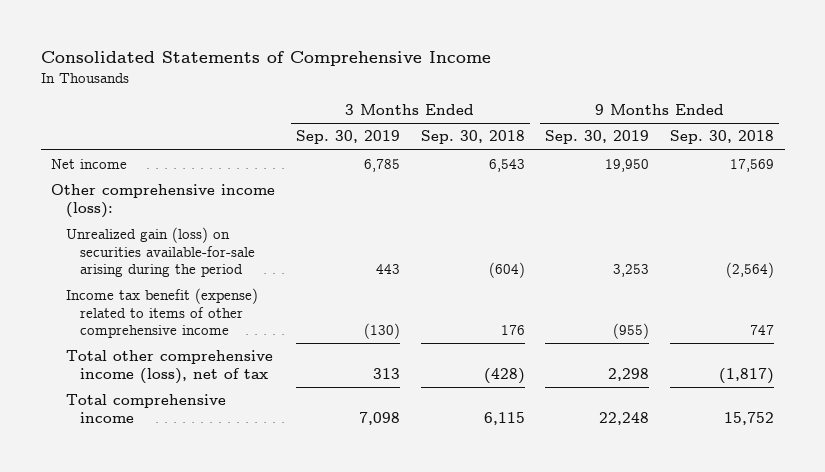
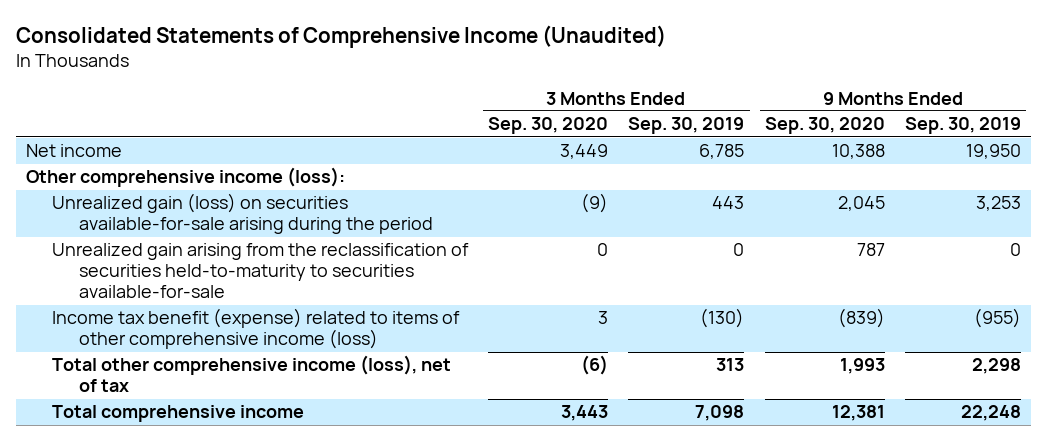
- Consolidated Statements of Comprehensive Income
+ Consolidated Statements of Comprehensive Income (Unaudited)
- | 3 Months Ended Sep. 30, 2019 | 3 Months Ended Sep. 30, 2018 | 9 Months Ended Sep. 30, 2019 | 9 Months Ended Sep. 30, 2018
+ | 3 Months Ended Sep. 30, 2020 | 3 Months Ended Sep. 30, 2019 | 9 Months Ended Sep. 30, 2020 | 9 Months Ended Sep. 30, 2019
- Income tax benefit (expense) related to items of other comprehensive income | (130) | 176 | (955) | 747
+ Unrealized gain arising from the reclassification of securities held-to-maturity to securities available-for-sale | 0 | 0 | 787 | 0
+ Income tax benefit (expense) related to items of other comprehensive income (loss) | 3 | (130) | (839) | (955)

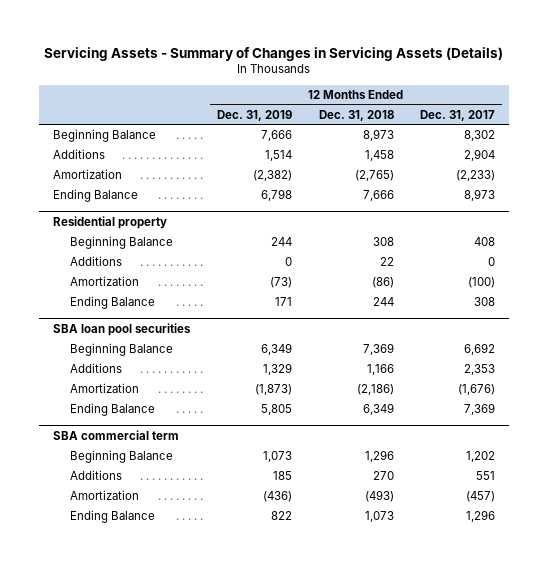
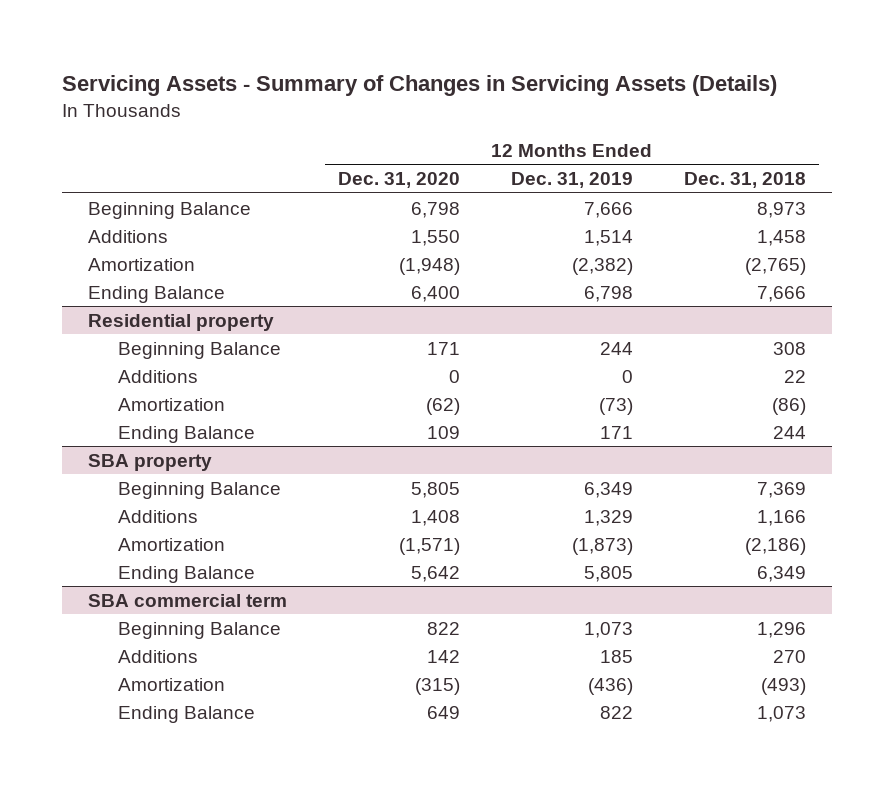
- | 12 Months Ended Dec. 31, 2019 | 12 Months Ended Dec. 31, 2018 | 12 Months Ended Dec. 31, 2017
+ | 12 Months Ended Dec. 31, 2020 | 12 Months Ended Dec. 31, 2019 | 12 Months Ended Dec. 31, 2018
- SBA loan pool securities
+ SBA property

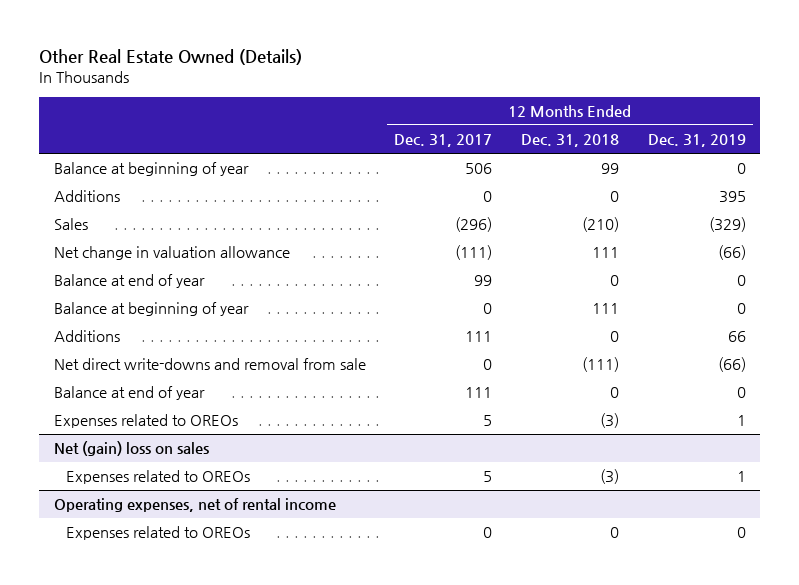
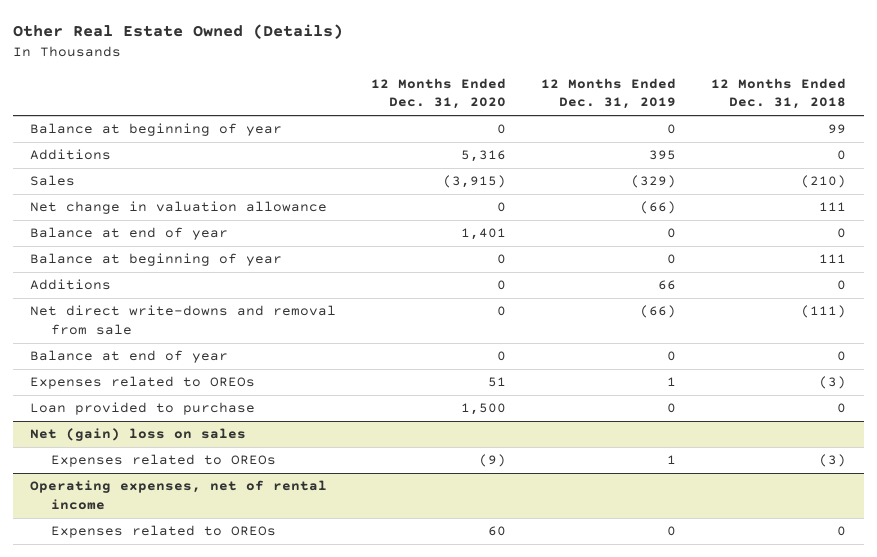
- | 12 Months Ended Dec. 31, 2017 | 12 Months Ended Dec. 31, 2018 | 12 Months Ended Dec. 31, 2019
+ | 12 Months Ended Dec. 31, 2020 | 12 Months Ended Dec. 31, 2019 | 12 Months Ended Dec. 31, 2018
+ Loan provided to purchase | 1,500 | 0 | 0

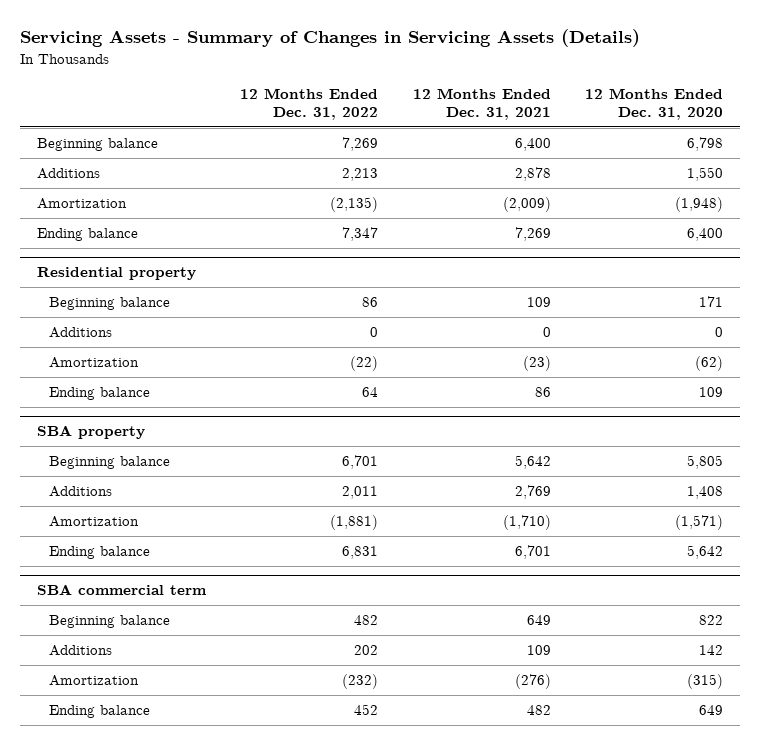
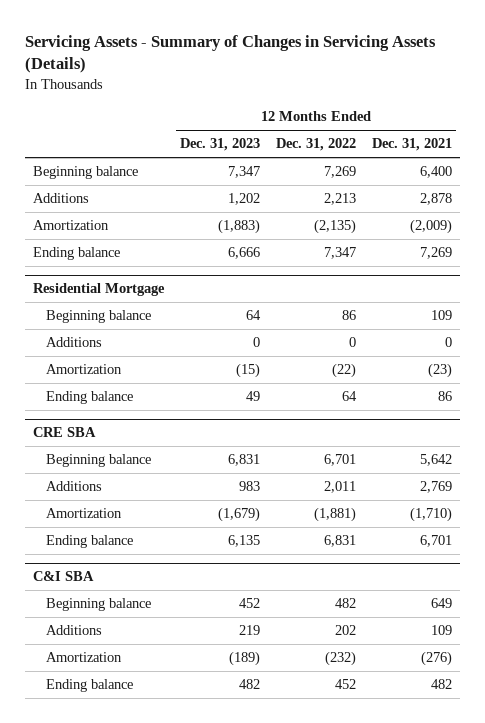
- | 12 Months Ended Dec. 31, 2022 | 12 Months Ended Dec. 31, 2021 | 12 Months Ended Dec. 31, 2020
+ | 12 Months Ended Dec. 31, 2023 | 12 Months Ended Dec. 31, 2022 | 12 Months Ended Dec. 31, 2021
- Residential property
+ Residential Mortgage
- SBA property
+ CRE SBA
- SBA commercial term
+ C&I SBA

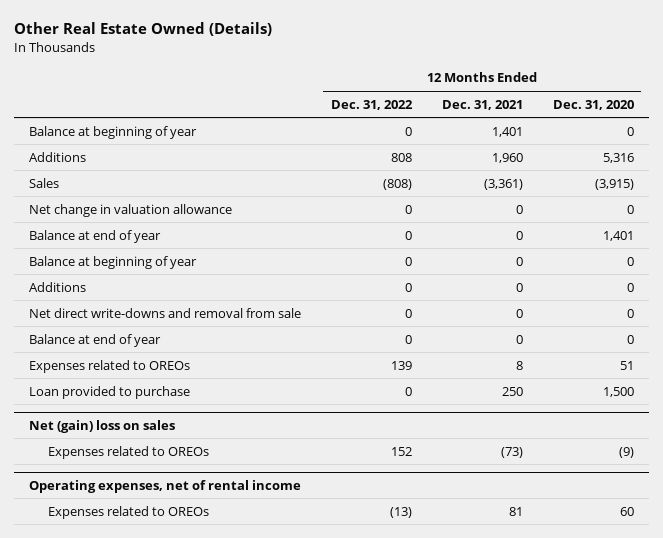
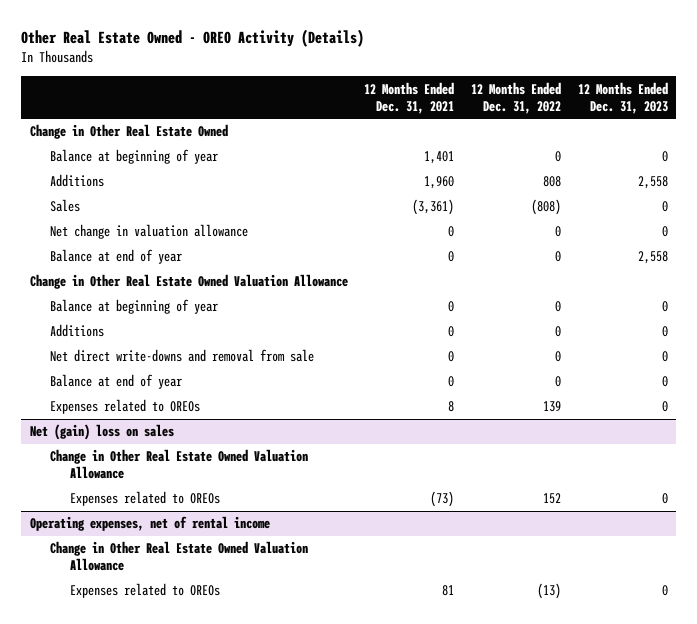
- Other Real Estate Owned (Details)
+ Other Real Estate Owned - OREO Activity (Details)
- | 12 Months Ended Dec. 31, 2022 | 12 Months Ended Dec. 31, 2021 | 12 Months Ended Dec. 31, 2020
+ | 12 Months Ended Dec. 31, 2021 | 12 Months Ended Dec. 31, 2022 | 12 Months Ended Dec. 31, 2023
+ Change in Other Real Estate Owned
+ Change in Other Real Estate Owned Valuation Allowance
- Loan provided to purchase | 0 | 250 | 1,500
@ Net (gain) loss on sales
+ Change in Other Real Estate Owned Valuation Allowance
@ Operating expenses, net of rental income
+ Change in Other Real Estate Owned Valuation Allowance

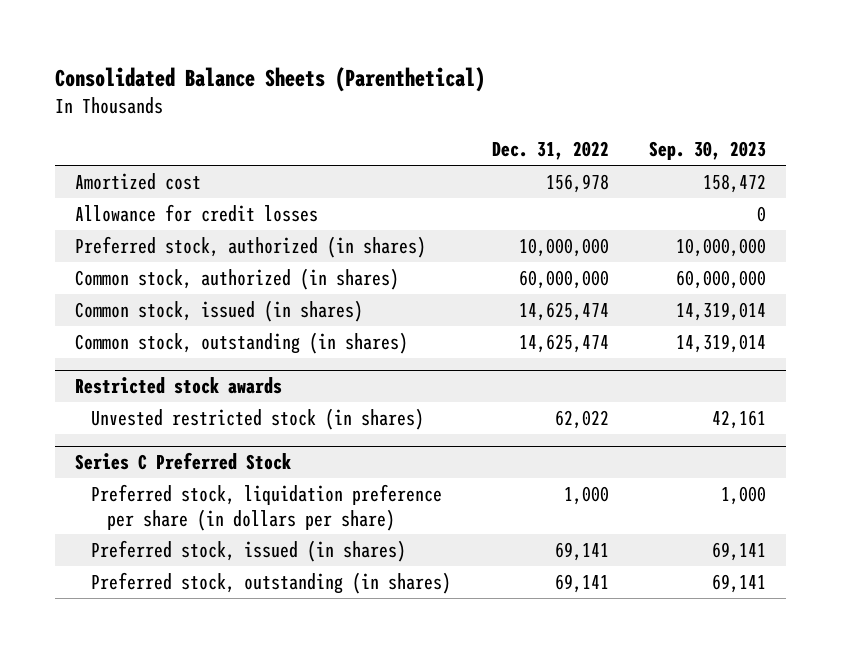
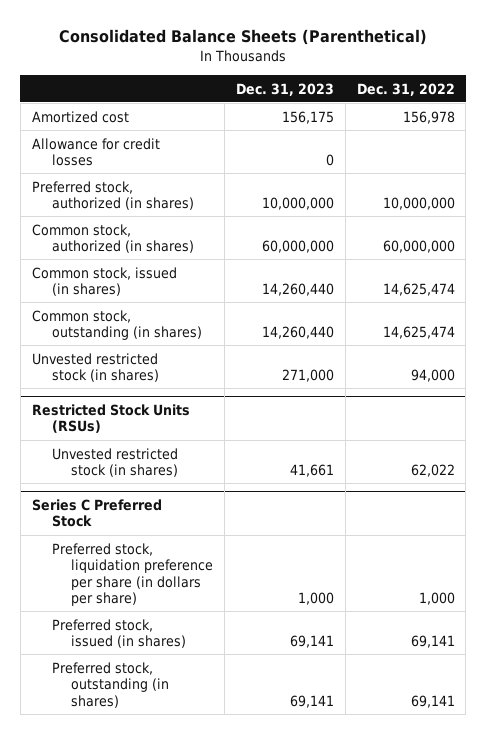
- | Dec. 31, 2022 | Sep. 30, 2023
+ | Dec. 31, 2023 | Dec. 31, 2022
- Restricted stock awards
+ Unvested restricted stock (in shares) | 271,000 | 94,000
+ Restricted Stock Units (RSUs)

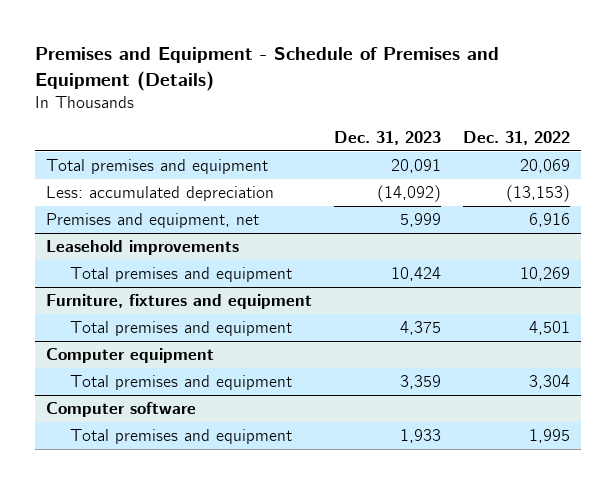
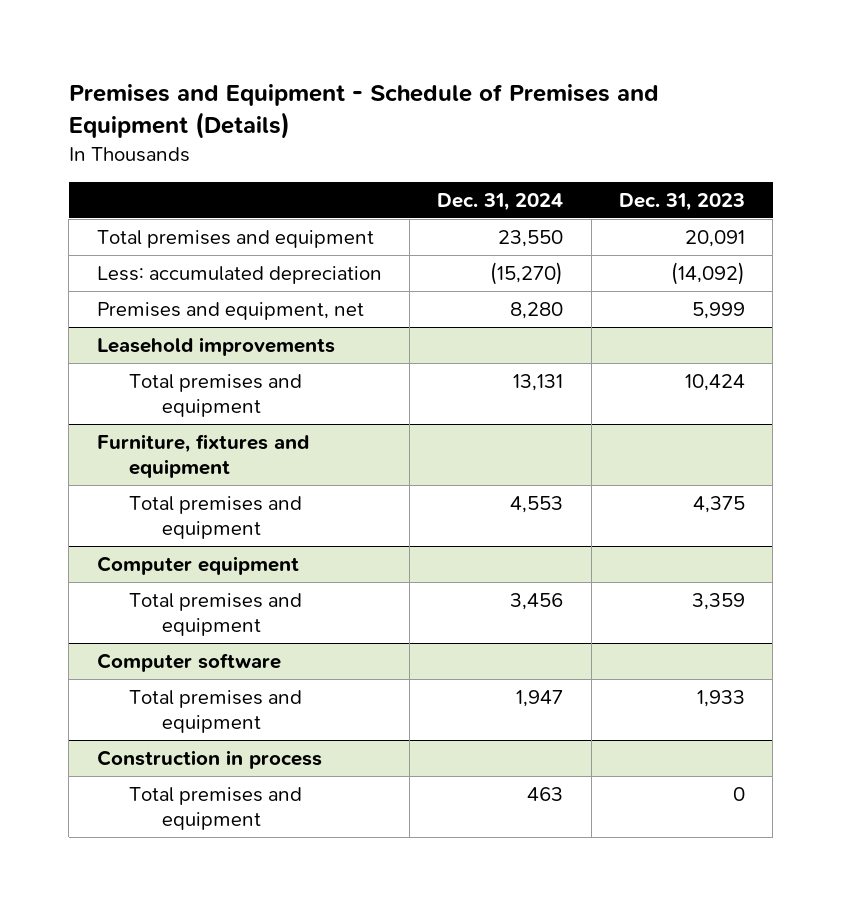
- | Dec. 31, 2023 | Dec. 31, 2022
+ | Dec. 31, 2024 | Dec. 31, 2023
+ Construction in process
+ Total premises and equipment | 463 | 0

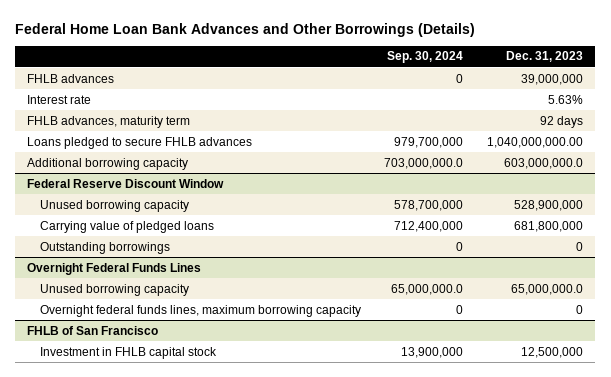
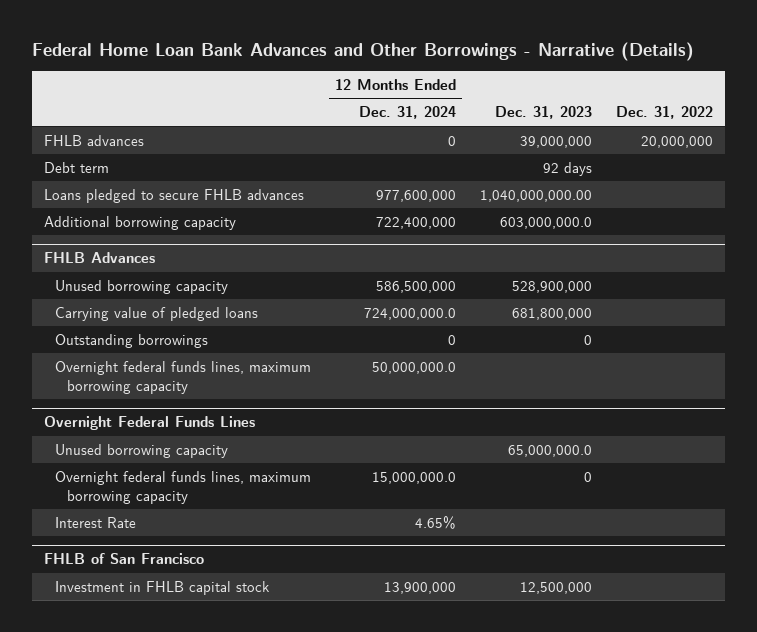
- Federal Home Loan Bank Advances and Other Borrowings (Details)
+ Federal Home Loan Bank Advances and Other Borrowings - Narrative (Details)
- | Sep. 30, 2024 | Dec. 31, 2023
+ | 12 Months Ended Dec. 31, 2024 | Dec. 31, 2023 | Dec. 31, 2022
- Interest rate | | 5.63%
- FHLB advances, maturity term | | 92 days
+ Debt term | | 92 days |
- Federal Reserve Discount Window
+ FHLB Advances
+ Overnight federal funds lines, maximum borrowing capacity | 50,000,000.0 | |
@ Overnight Federal Funds Lines
+ Interest Rate | 4.65% | |

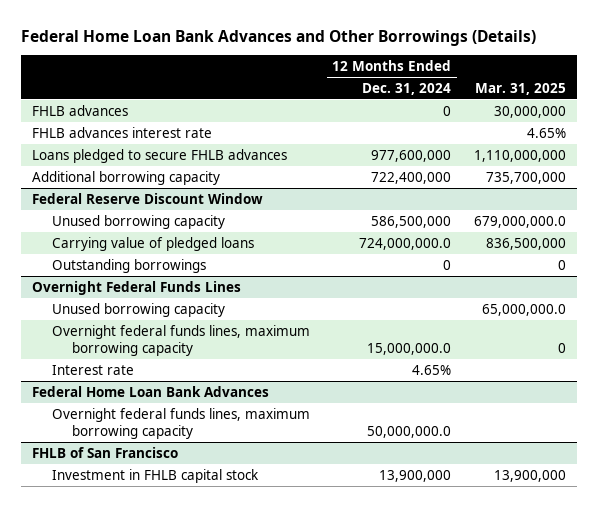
- Federal Home Loan Bank Advances and Other Borrowings - Narrative (Details)
+ Federal Home Loan Bank Advances and Other Borrowings (Details)
- | 12 Months Ended Dec. 31, 2024 | Dec. 31, 2023 | Dec. 31, 2022
+ | 12 Months Ended Dec. 31, 2024 | Mar. 31, 2025
- Debt term | | 92 days |
+ FHLB advances interest rate | | 4.65%
- FHLB Advances
+ Federal Reserve Discount Window
- Overnight federal funds lines, maximum borrowing capacity | 50,000,000.0 | |
@ Overnight Federal Funds Lines
- Interest Rate | 4.65% | |
+ Interest rate | 4.65% |
+ Federal Home Loan Bank Advances
+ Overnight federal funds lines, maximum borrowing capacity | 50,000,000.0 |

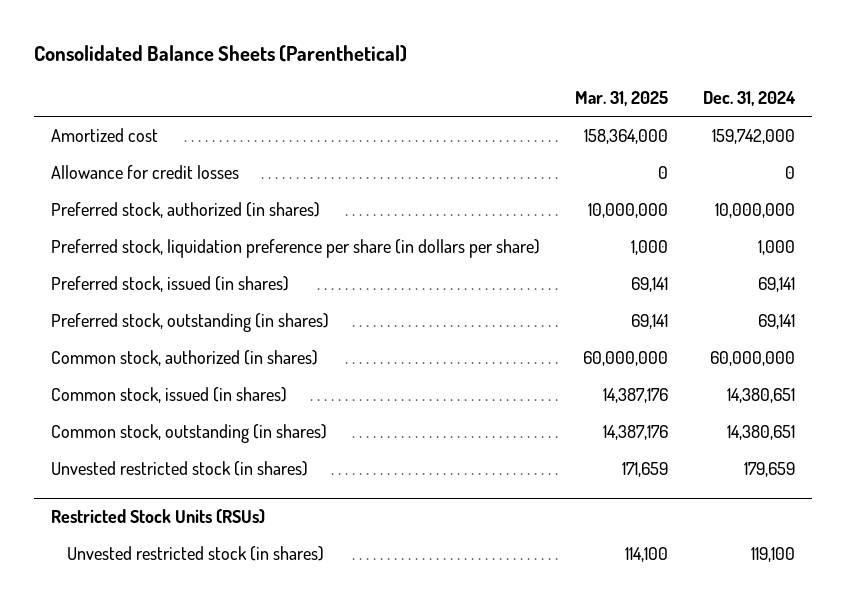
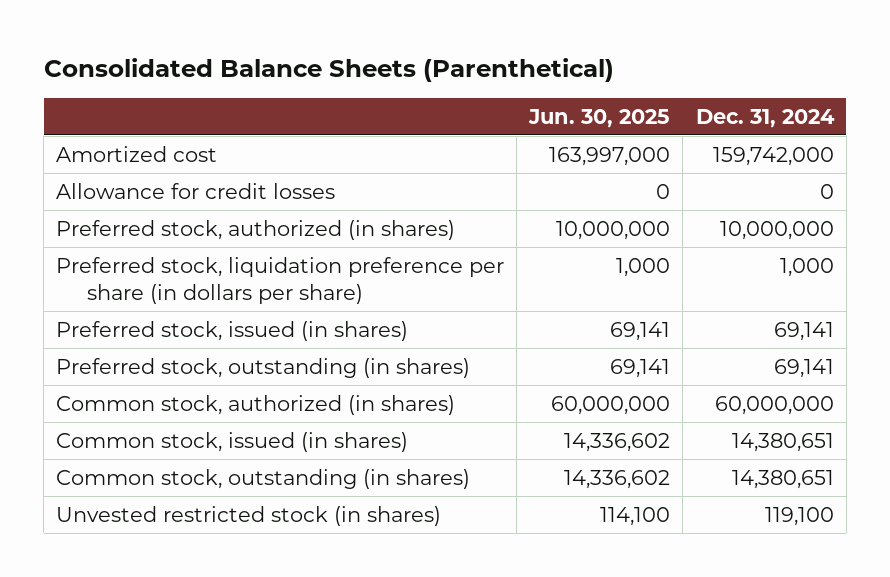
- | Mar. 31, 2025 | Dec. 31, 2024
+ | Jun. 30, 2025 | Dec. 31, 2024
- Unvested restricted stock (in shares) | 171,659 | 179,659
- Restricted Stock Units (RSUs)

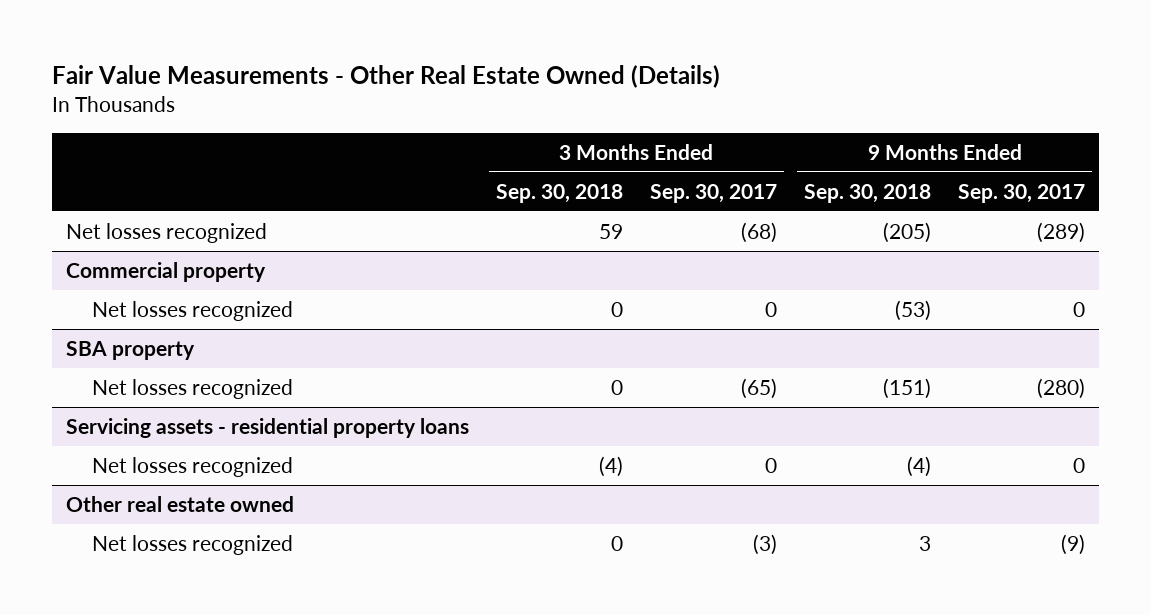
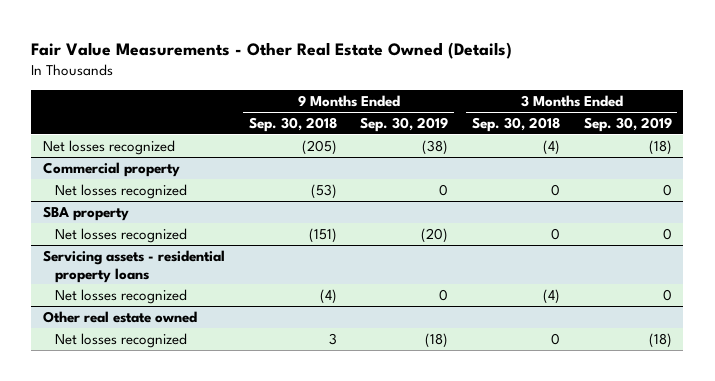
- | 3 Months Ended Sep. 30, 2018 | 3 Months Ended Sep. 30, 2017 | 9 Months Ended Sep. 30, 2018 | 9 Months Ended Sep. 30, 2017
+ | 9 Months Ended Sep. 30, 2018 | 9 Months Ended Sep. 30, 2019 | 3 Months Ended Sep. 30, 2018 | 3 Months Ended Sep. 30, 2019
- Net losses recognized | 59 | (68) | (205) | (289)
+ Net losses recognized | (205) | (38) | (4) | (18)

